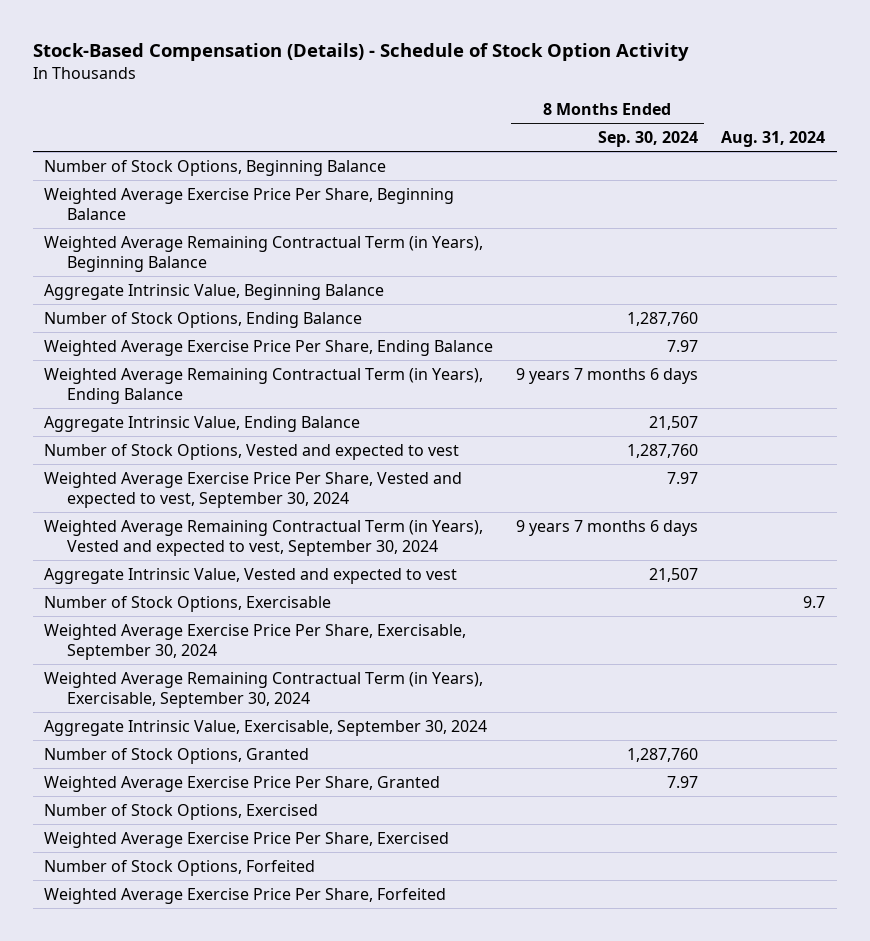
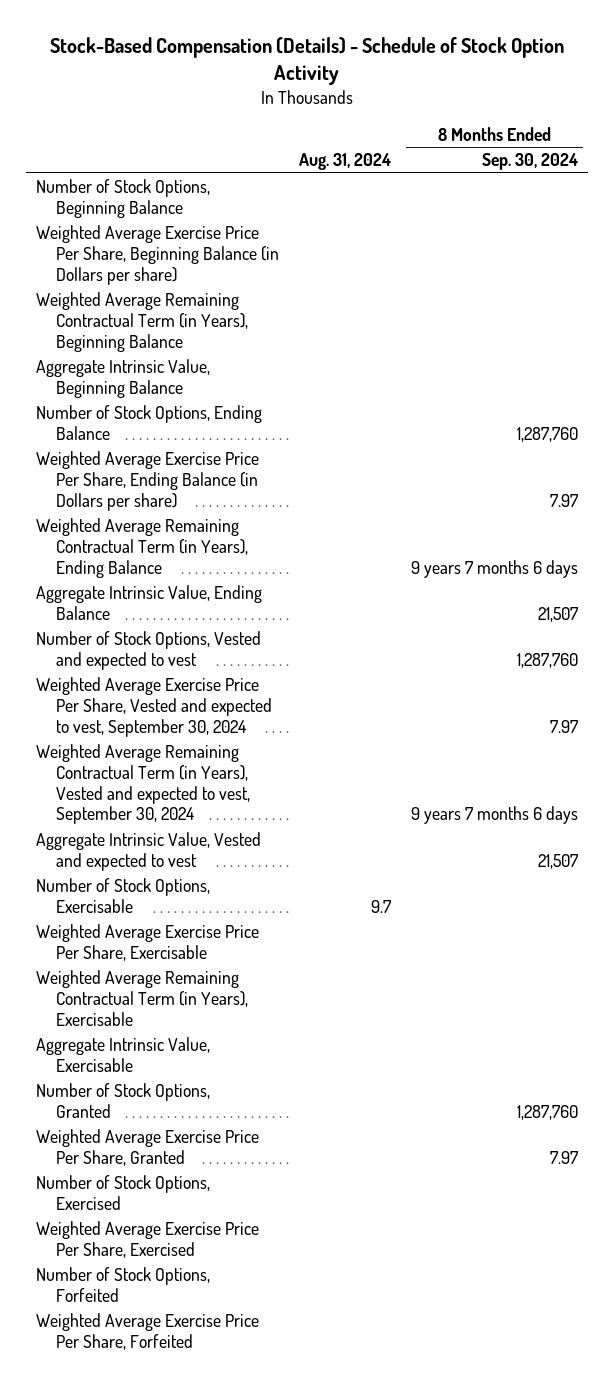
- | 8 Months Ended Sep. 30, 2024 | Aug. 31, 2024
+ | Aug. 31, 2024 | 8 Months Ended Sep. 30, 2024
- Weighted Average Exercise Price Per Share, Beginning Balance
+ Weighted Average Exercise Price Per Share, Beginning Balance (in Dollars per share)
- Weighted Average Exercise Price Per Share, Ending Balance | 7.97 |
+ Weighted Average Exercise Price Per Share, Ending Balance (in Dollars per share) | | 7.97
- Weighted Average Exercise Price Per Share, Exercisable, September 30, 2024
- Weighted Average Remaining Contractual Term (in Years), Exercisable, September 30, 2024
- Aggregate Intrinsic Value, Exercisable, September 30, 2024
+ Weighted Average Exercise Price Per Share, Exercisable
+ Weighted Average Remaining Contractual Term (in Years), Exercisable
+ Aggregate Intrinsic Value, Exercisable

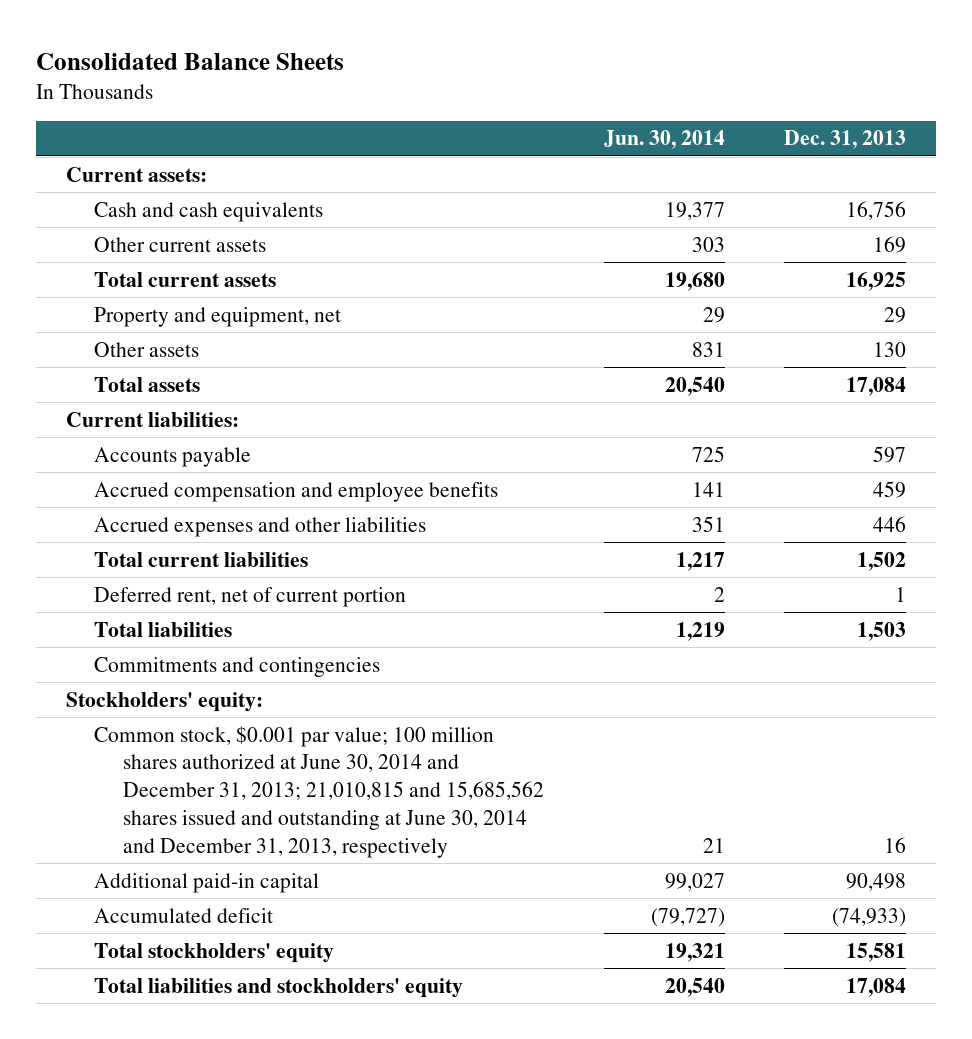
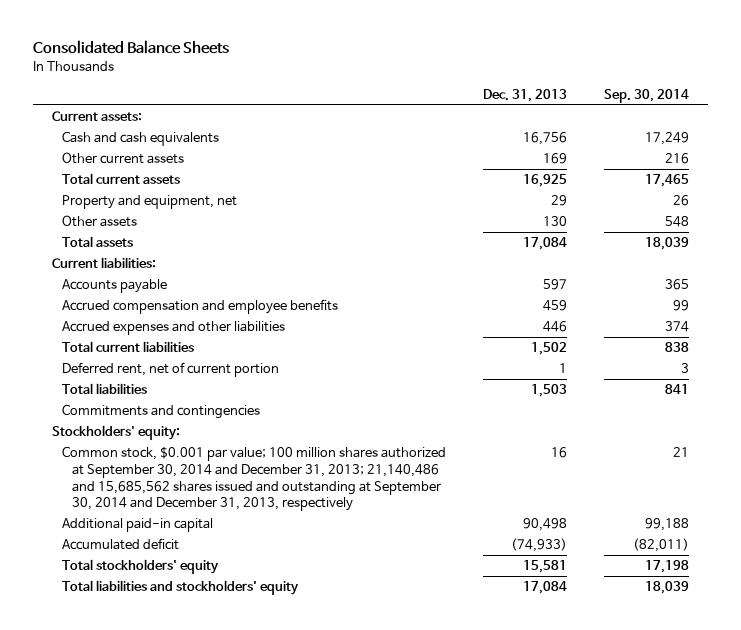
- | Jun. 30, 2014 | Dec. 31, 2013
+ | Dec. 31, 2013 | Sep. 30, 2014
- Common stock, $0.001 par value; 100 million shares authorized at June 30, 2014 and December 31, 2013; 21,010,815 and 15,685,562 shares issued and outstanding at June 30, 2014 and December 31, 2013, respectively | 21 | 16
+ Common stock, $0.001 par value; 100 million shares authorized at September 30, 2014 and December 31, 2013; 21,140,486 and 15,685,562 shares issued and outstanding at September 30, 2014 and December 31, 2013, respectively | 16 | 21

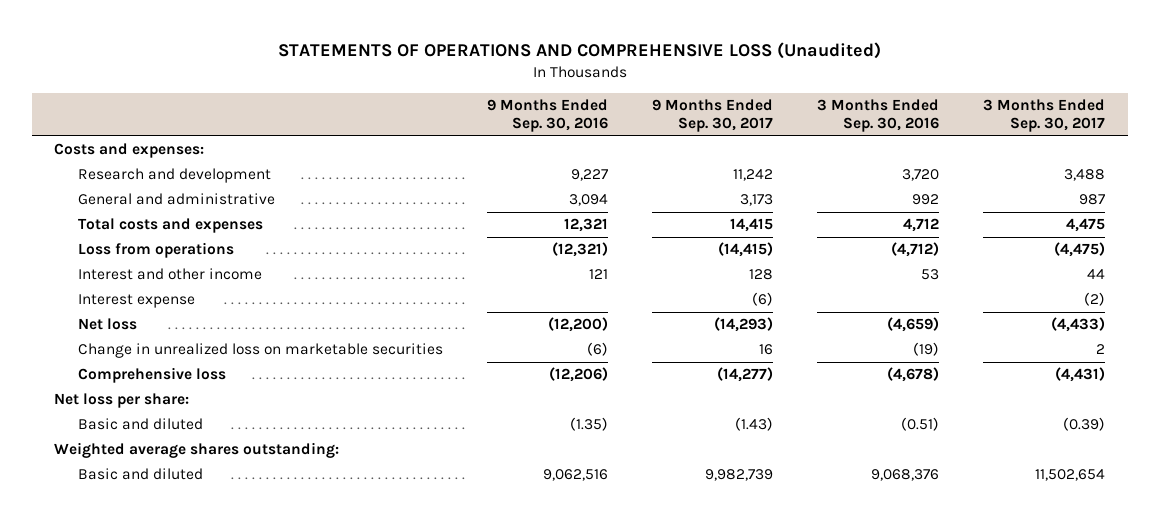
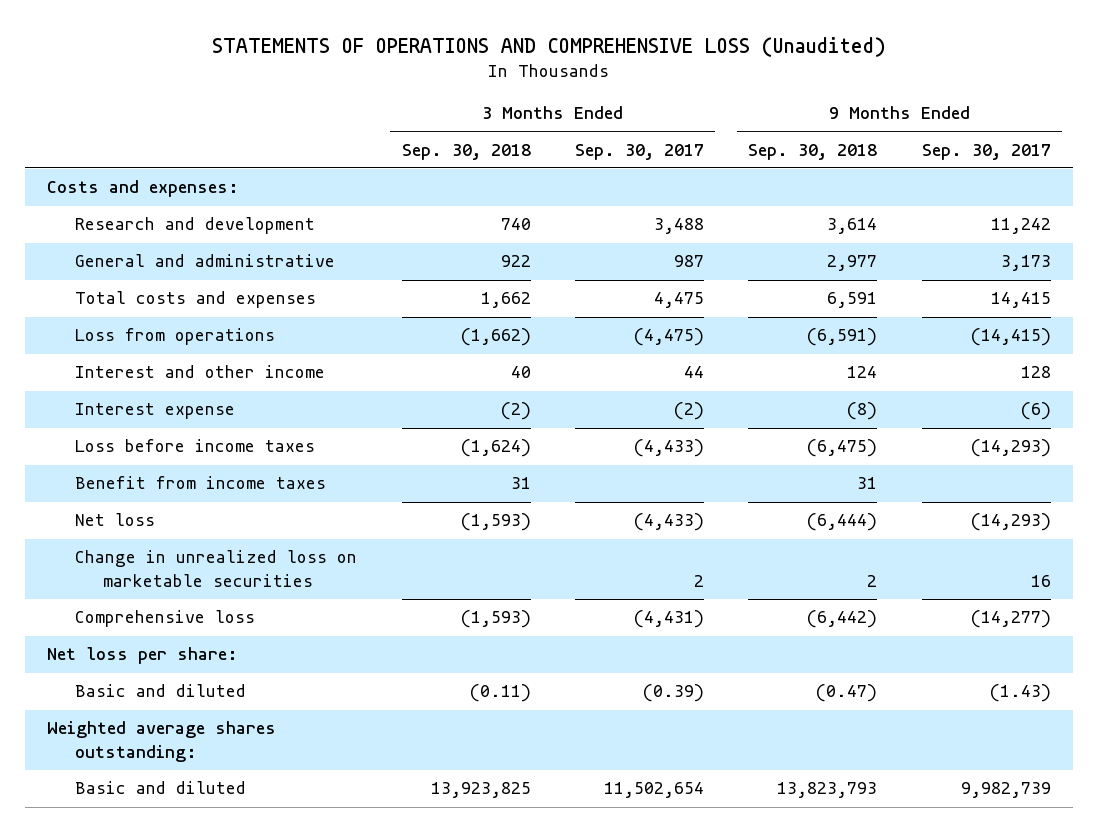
- | 9 Months Ended Sep. 30, 2016 | 9 Months Ended Sep. 30, 2017 | 3 Months Ended Sep. 30, 2016 | 3 Months Ended Sep. 30, 2017
+ | 3 Months Ended Sep. 30, 2018 | 3 Months Ended Sep. 30, 2017 | 9 Months Ended Sep. 30, 2018 | 9 Months Ended Sep. 30, 2017
+ Loss before income taxes | (1,624) | (4,433) | (6,475) | (14,293)
+ Benefit from income taxes | 31 | | 31 |

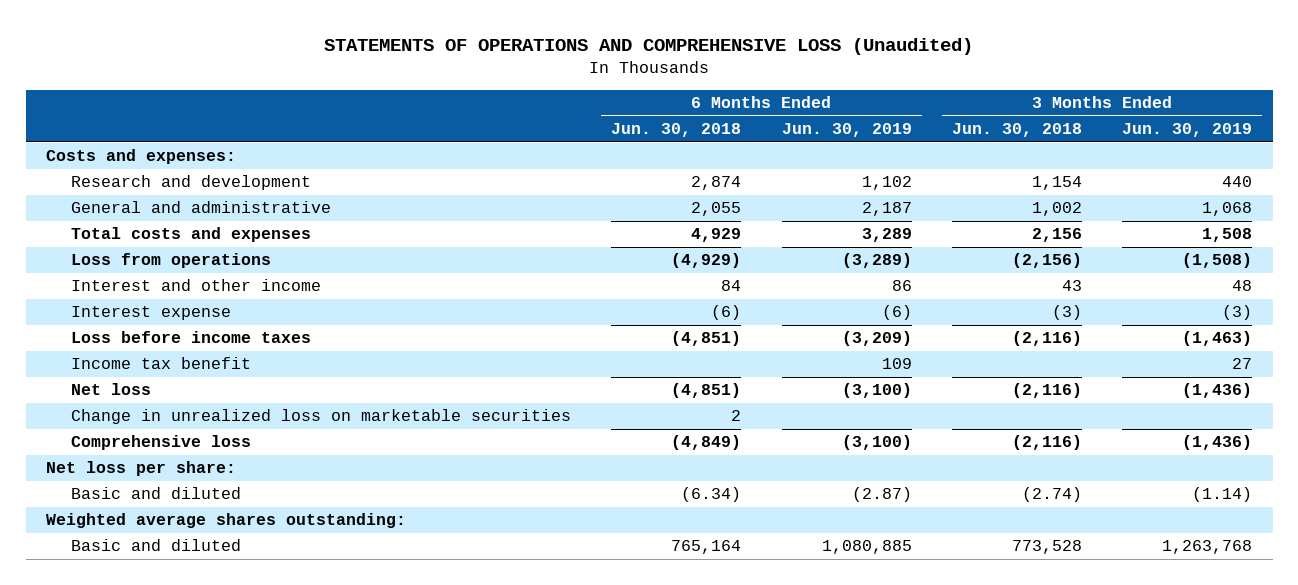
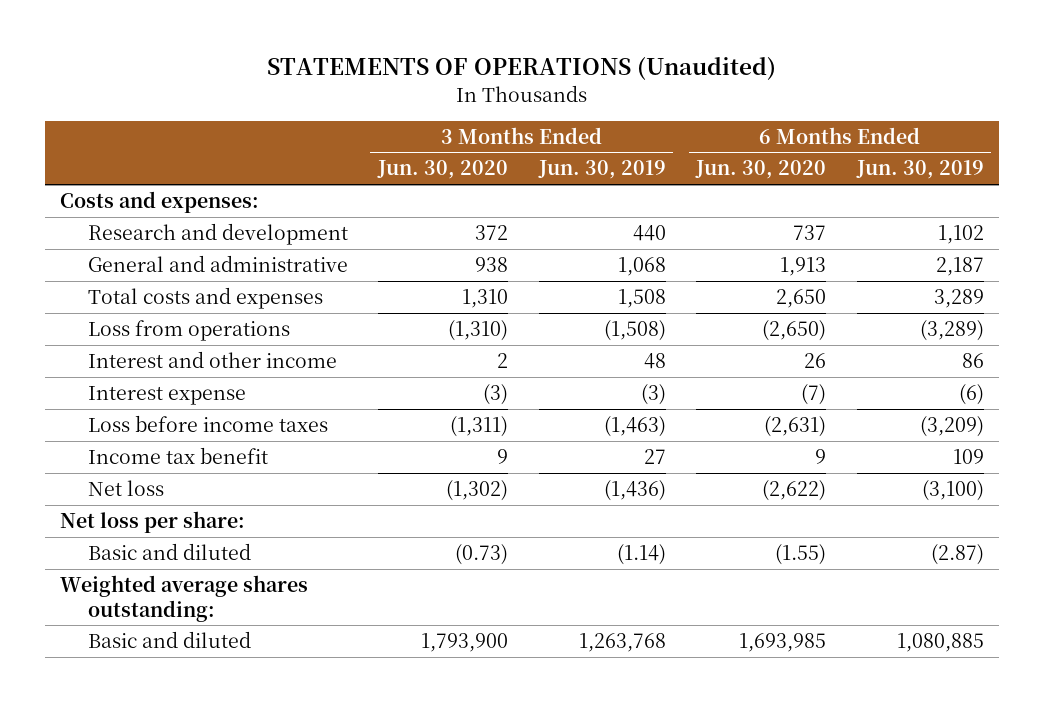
- STATEMENTS OF OPERATIONS AND COMPREHENSIVE LOSS (Unaudited)
+ STATEMENTS OF OPERATIONS (Unaudited)
- | 6 Months Ended Jun. 30, 2018 | 6 Months Ended Jun. 30, 2019 | 3 Months Ended Jun. 30, 2018 | 3 Months Ended Jun. 30, 2019
+ | 3 Months Ended Jun. 30, 2020 | 3 Months Ended Jun. 30, 2019 | 6 Months Ended Jun. 30, 2020 | 6 Months Ended Jun. 30, 2019
- Change in unrealized loss on marketable securities | 2 | | |
- Comprehensive loss | (4,849) | (3,100) | (2,116) | (1,436)

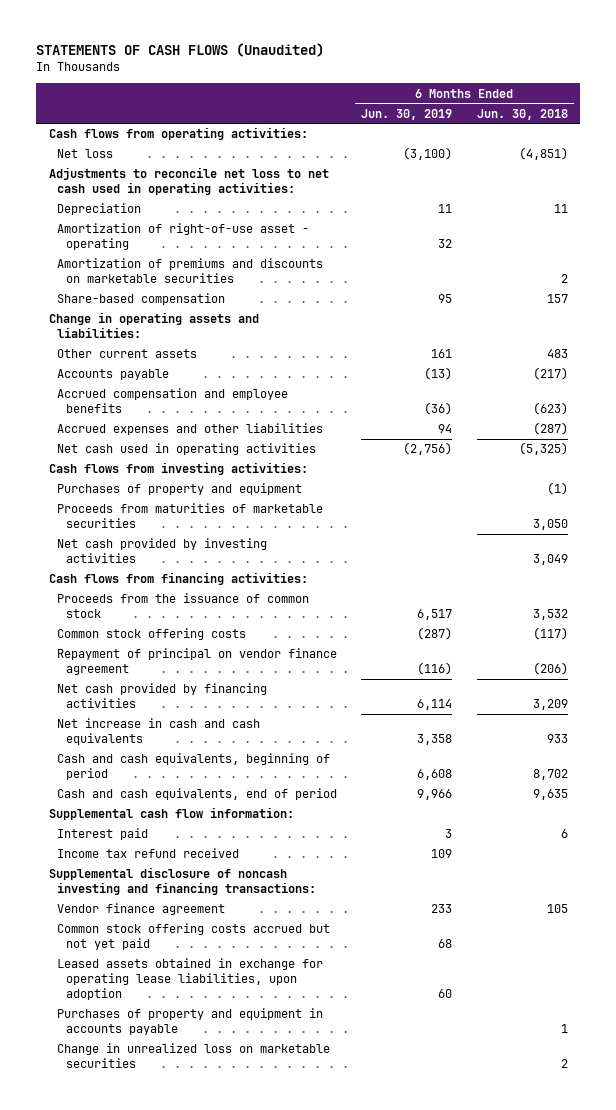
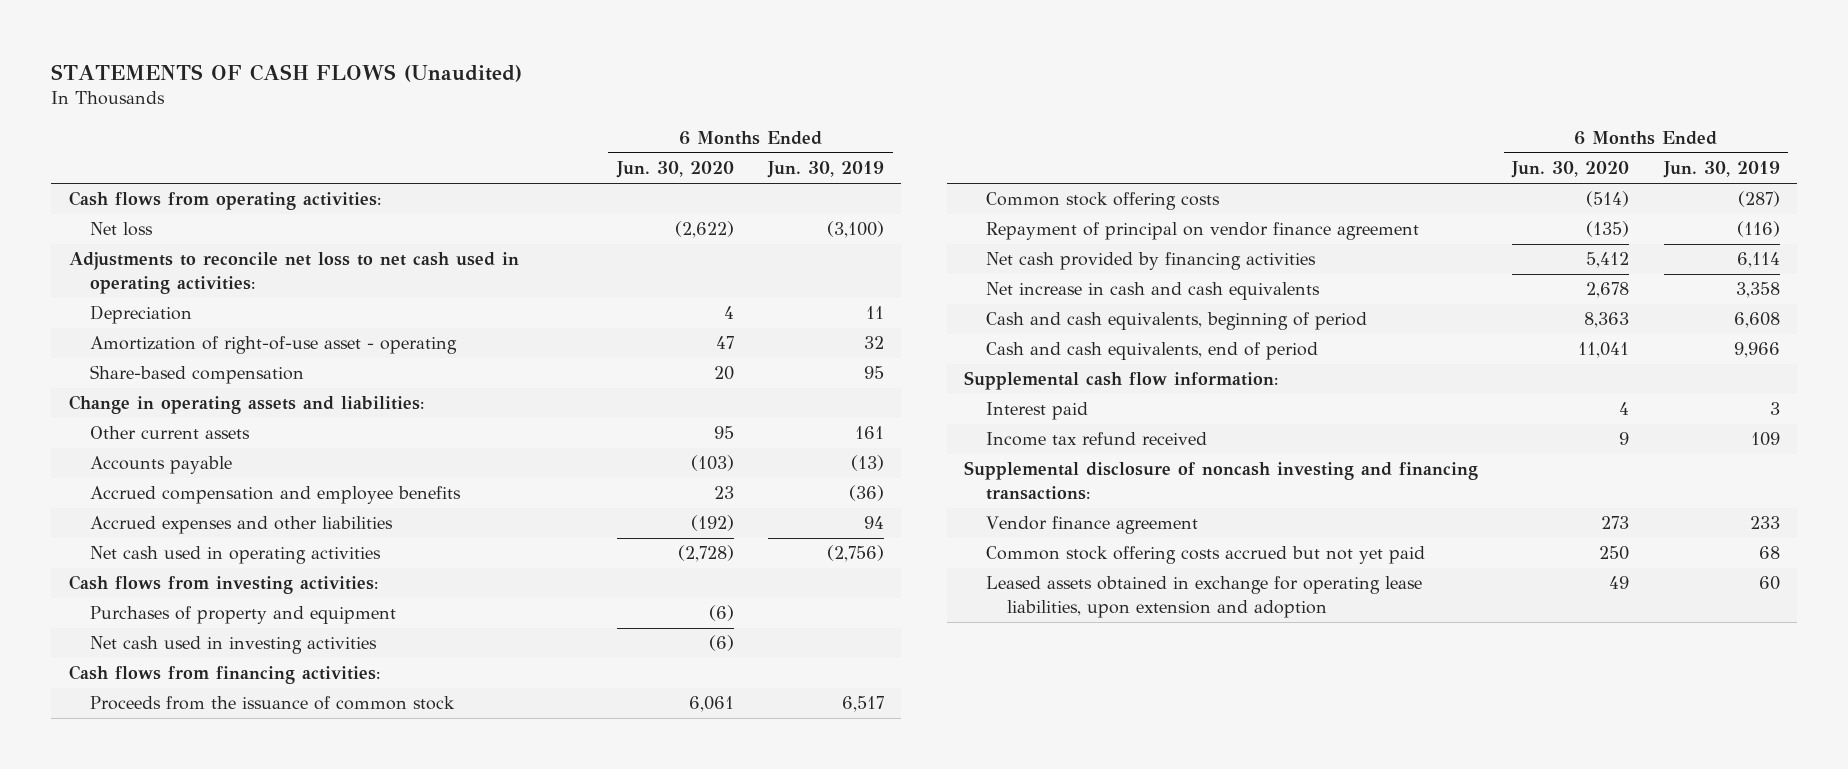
- | 6 Months Ended Jun. 30, 2019 | 6 Months Ended Jun. 30, 2018
+ | 6 Months Ended Jun. 30, 2020 | 6 Months Ended Jun. 30, 2019
- Amortization of premiums and discounts on marketable securities | | 2
- Proceeds from maturities of marketable securities | | 3,050
- Net cash provided by investing activities | | 3,049
+ Net cash used in investing activities | (6) |
- Leased assets obtained in exchange for operating lease liabilities, upon adoption | 60 |
- Purchases of property and equipment in accounts payable | | 1
- Change in unrealized loss on marketable securities | | 2
+ Leased assets obtained in exchange for operating lease liabilities, upon extension and adoption | 49 | 60

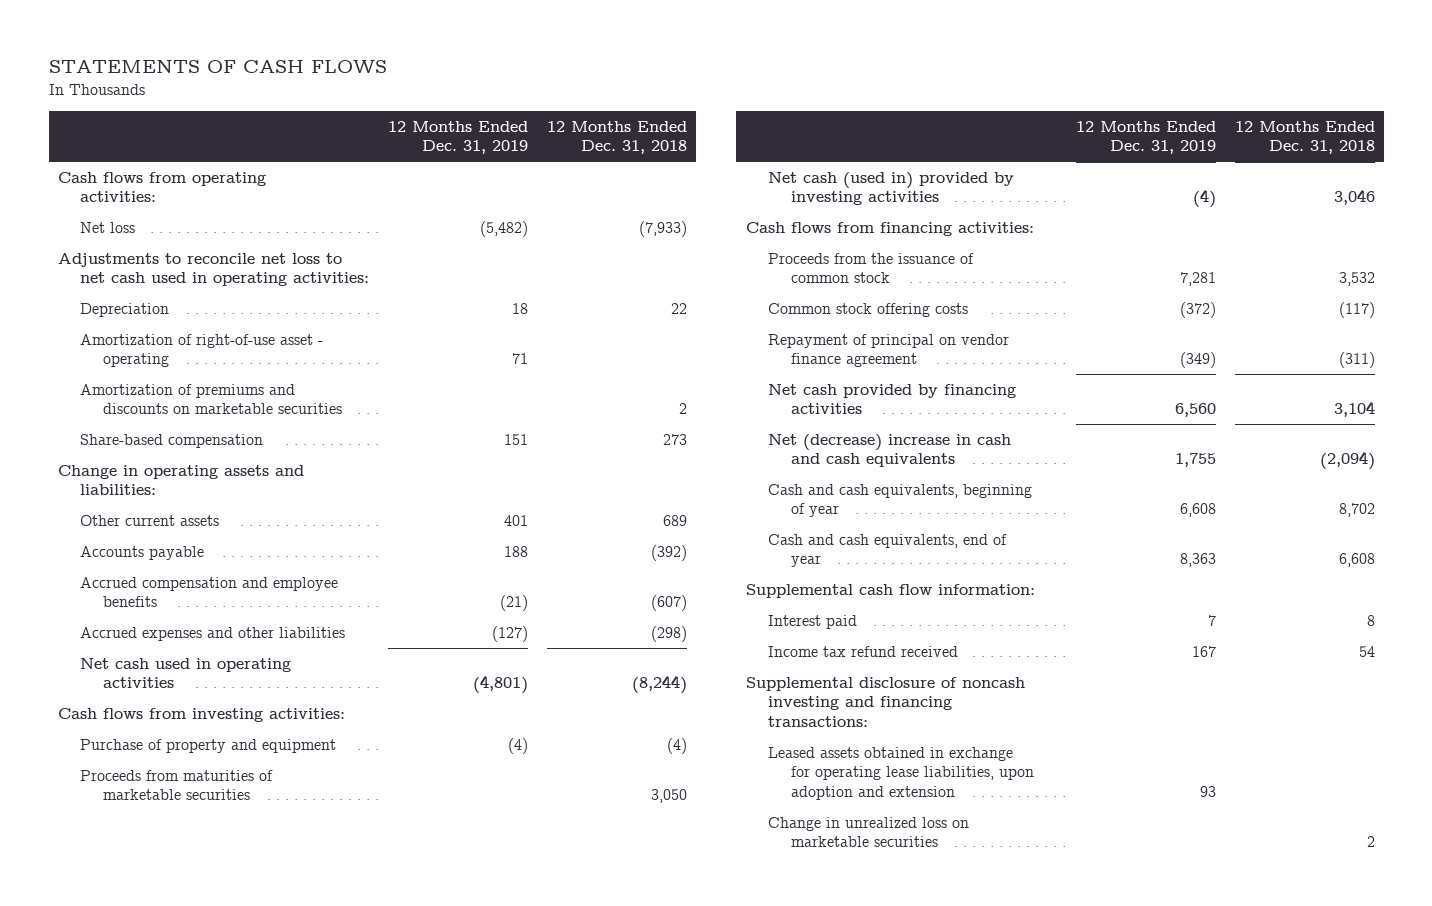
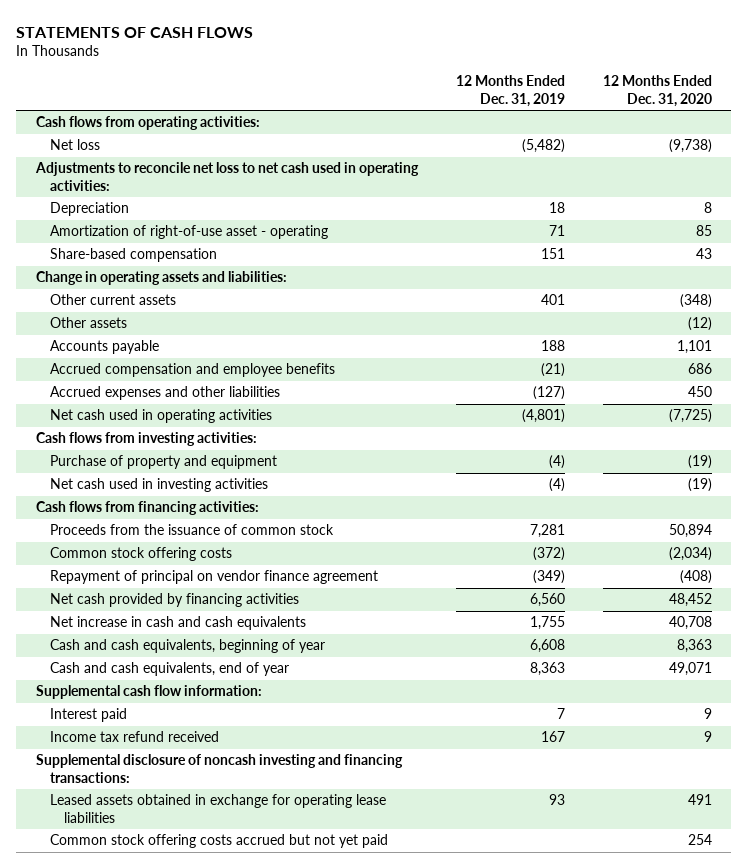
- | 12 Months Ended Dec. 31, 2019 | 12 Months Ended Dec. 31, 2018
+ | 12 Months Ended Dec. 31, 2019 | 12 Months Ended Dec. 31, 2020
- Amortization of premiums and discounts on marketable securities | | 2
+ Other assets | | (12)
- Proceeds from maturities of marketable securities | | 3,050
- Net cash (used in) provided by investing activities | (4) | 3,046
+ Net cash used in investing activities | (4) | (19)
- Net (decrease) increase in cash and cash equivalents | 1,755 | (2,094)
+ Net increase in cash and cash equivalents | 1,755 | 40,708
- Leased assets obtained in exchange for operating lease liabilities, upon adoption and extension | 93 |
- Change in unrealized loss on marketable securities | | 2
+ Leased assets obtained in exchange for operating lease liabilities | 93 | 491
+ Common stock offering costs accrued but not yet paid | | 254

